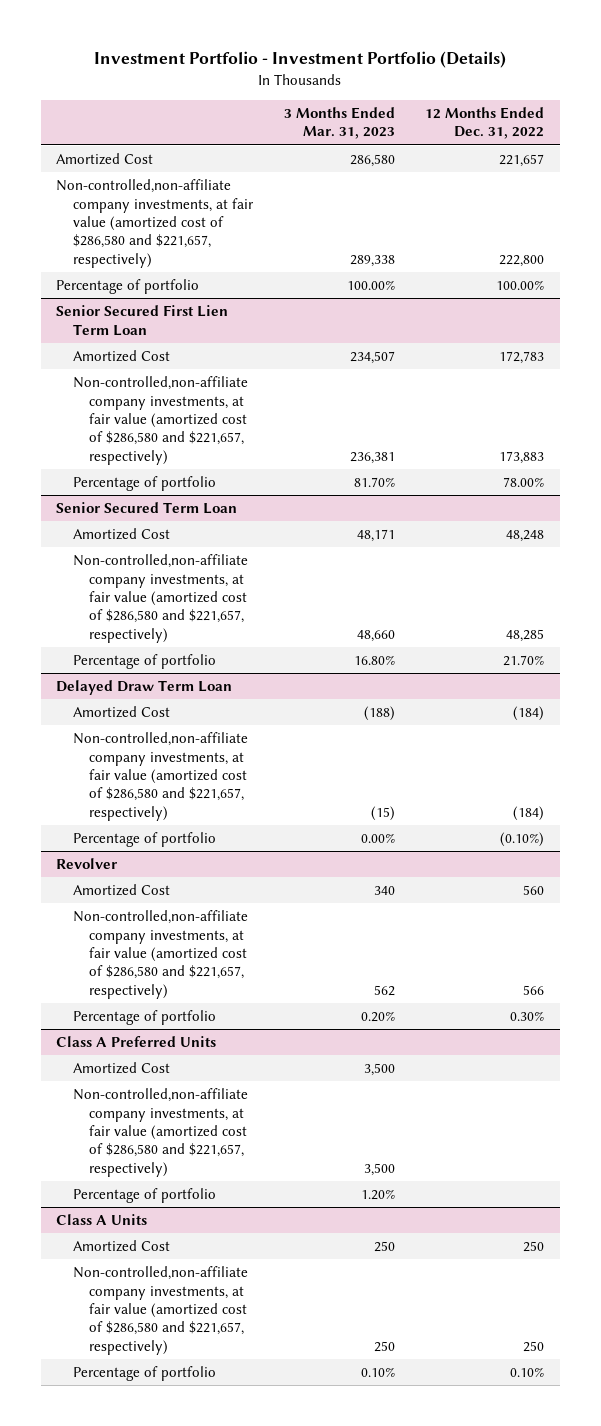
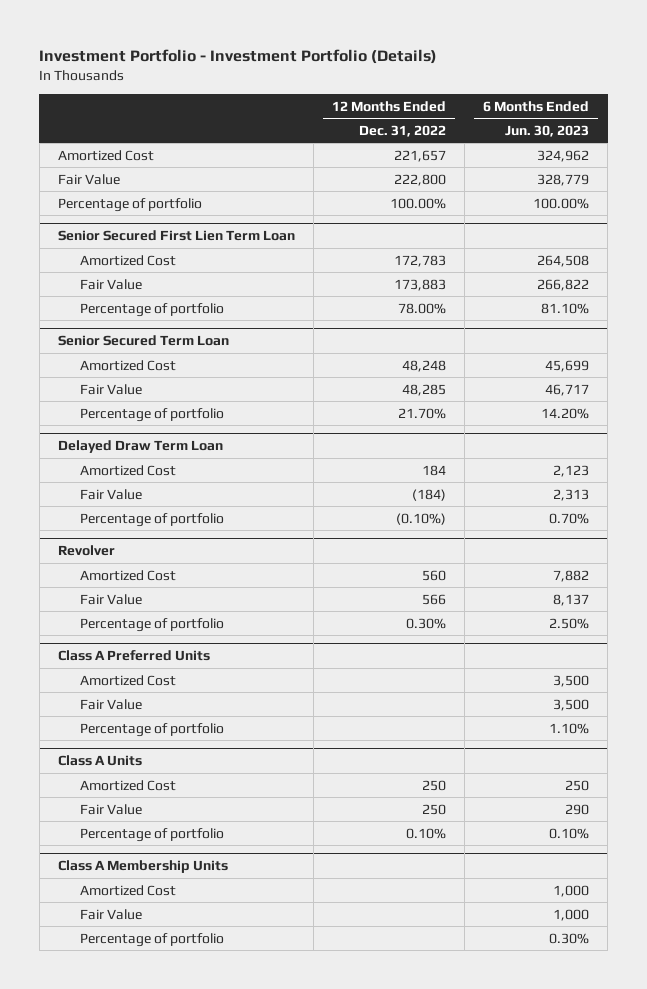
- | 3 Months Ended Mar. 31, 2023 | 12 Months Ended Dec. 31, 2022
+ | 12 Months Ended Dec. 31, 2022 | 6 Months Ended Jun. 30, 2023
- Non-controlled,non-affiliate company investments, at fair value (amortized cost of $286,580 and $221,657, respectively) | 289,338 | 222,800
+ Fair Value | 222,800 | 328,779
@ Senior Secured First Lien Term Loan
- Non-controlled,non-affiliate company investments, at fair value (amortized cost of $286,580 and $221,657, respectively) | 236,381 | 173,883
+ Fair Value | 173,883 | 266,822
@ Senior Secured Term Loan
- Non-controlled,non-affiliate company investments, at fair value (amortized cost of $286,580 and $221,657, respectively) | 48,660 | 48,285
+ Fair Value | 48,285 | 46,717
@ Delayed Draw Term Loan
- Amortized Cost | (188) | (184)
- Non-controlled,non-affiliate company investments, at fair value (amortized cost of $286,580 and $221,657, respectively) | (15) | (184)
+ Amortized Cost | 184 | 2,123
+ Fair Value | (184) | 2,313
@ Revolver
- Non-controlled,non-affiliate company investments, at fair value (amortized cost of $286,580 and $221,657, respectively) | 562 | 566
+ Fair Value | 566 | 8,137
@ Class A Preferred Units
- Non-controlled,non-affiliate company investments, at fair value (amortized cost of $286,580 and $221,657, respectively) | 3,500 |
+ Fair Value | | 3,500
@ Class A Units
- Non-controlled,non-affiliate company investments, at fair value (amortized cost of $286,580 and $221,657, respectively) | 250 | 250
+ Fair Value | 250 | 290
+ Class A Membership Units
+ Amortized Cost | | 1,000
+ Fair Value | | 1,000
+ Percentage of portfolio | | 0.30%

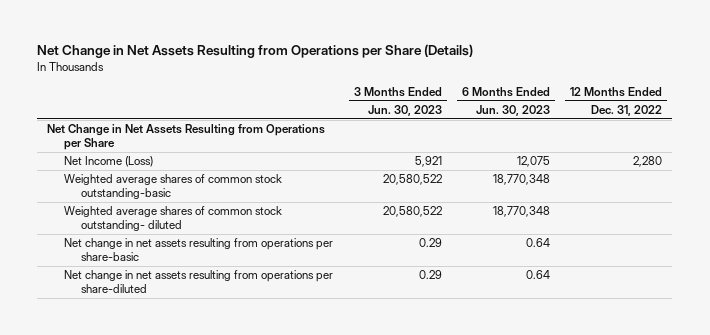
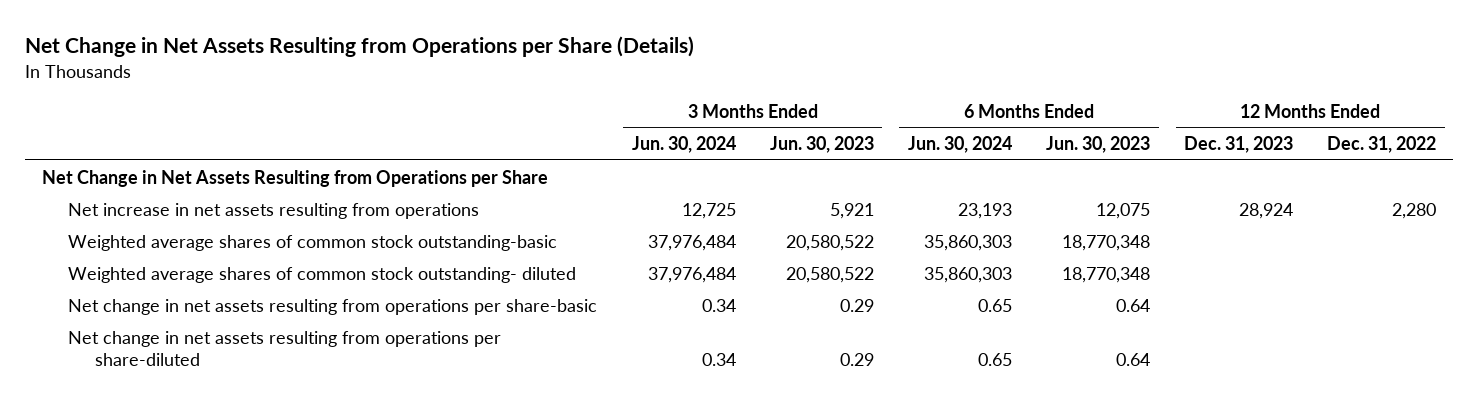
- | 3 Months Ended Jun. 30, 2023 | 6 Months Ended Jun. 30, 2023 | 12 Months Ended Dec. 31, 2022
+ | 3 Months Ended Jun. 30, 2024 | 3 Months Ended Jun. 30, 2023 | 6 Months Ended Jun. 30, 2024 | 6 Months Ended Jun. 30, 2023 | 12 Months Ended Dec. 31, 2023 | 12 Months Ended Dec. 31, 2022
- Net Income (Loss) | 5,921 | 12,075 | 2,280
+ Net increase in net assets resulting from operations | 12,725 | 5,921 | 23,193 | 12,075 | 28,924 | 2,280

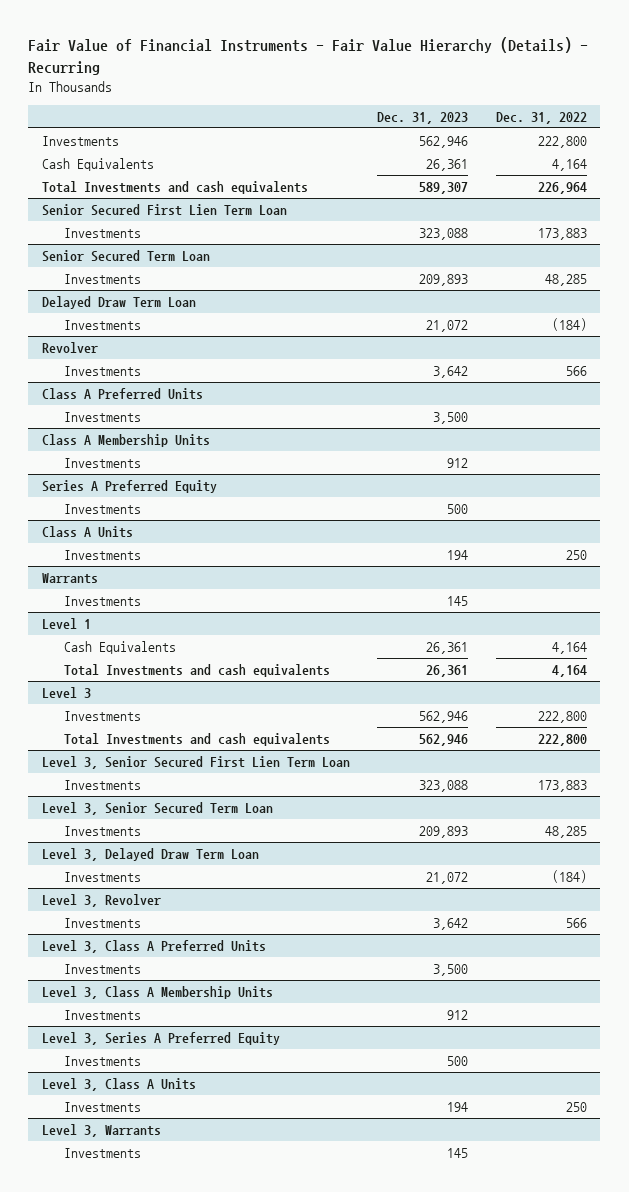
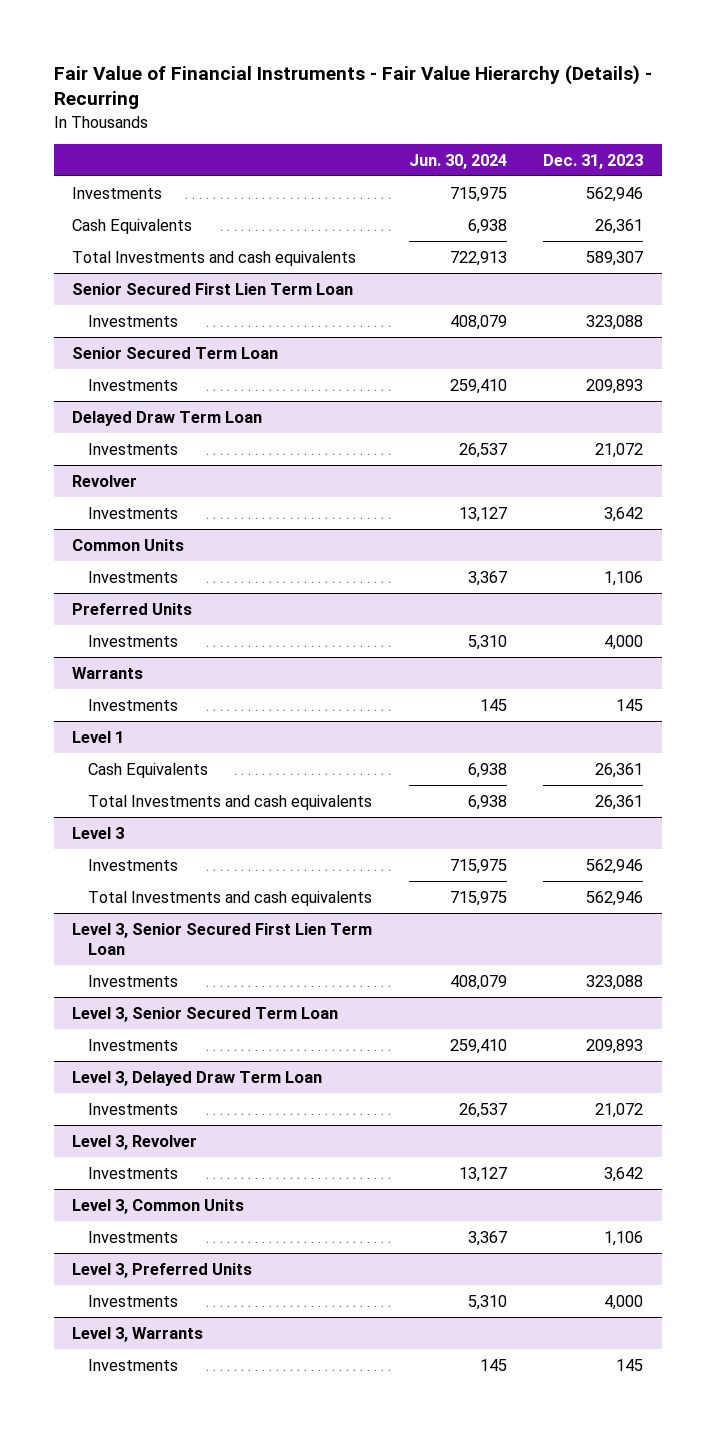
- | Dec. 31, 2023 | Dec. 31, 2022
+ | Jun. 30, 2024 | Dec. 31, 2023
- Class A Preferred Units
- Investments | 3,500 |
- Class A Membership Units
- Investments | 912 |
- Series A Preferred Equity
- Investments | 500 |
- Class A Units
- Investments | 194 | 250
+ Common Units
+ Investments | 3,367 | 1,106
+ Preferred Units
+ Investments | 5,310 | 4,000
- Level 3, Class A Preferred Units
- Investments | 3,500 |
- Level 3, Class A Membership Units
- Investments | 912 |
- Level 3, Series A Preferred Equity
- Investments | 500 |
- Level 3, Class A Units
- Investments | 194 | 250
+ Level 3, Common Units
+ Investments | 3,367 | 1,106
+ Level 3, Preferred Units
+ Investments | 5,310 | 4,000

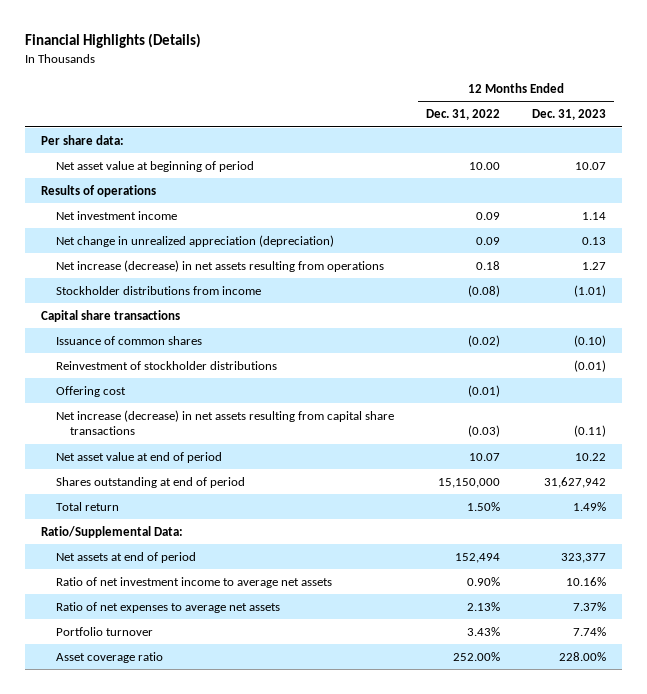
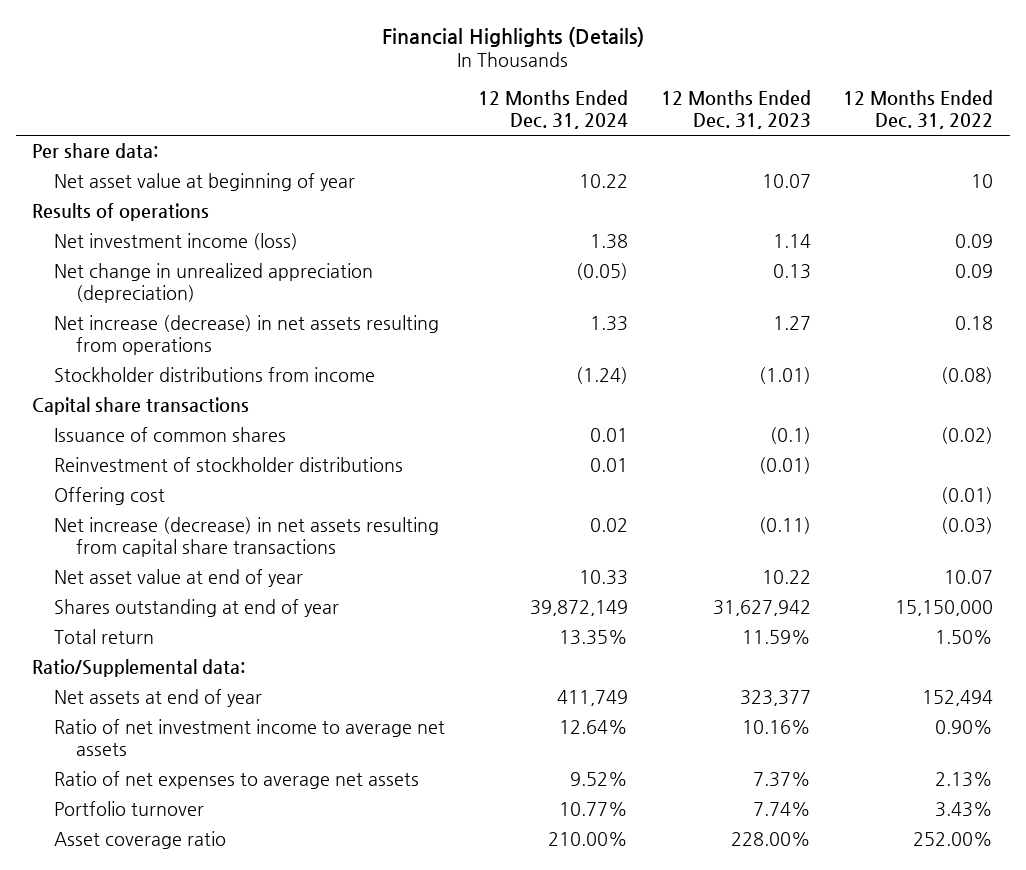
- | 12 Months Ended Dec. 31, 2022 | 12 Months Ended Dec. 31, 2023
+ | 12 Months Ended Dec. 31, 2024 | 12 Months Ended Dec. 31, 2023 | 12 Months Ended Dec. 31, 2022
- Net asset value at beginning of period | 10.00 | 10.07
+ Net asset value at beginning of year | 10.22 | 10.07 | 10
- Net investment income | 0.09 | 1.14
+ Net investment income (loss) | 1.38 | 1.14 | 0.09
- Issuance of common shares | (0.02) | (0.10)
+ Issuance of common shares | 0.01 | (0.1) | (0.02)
- Net asset value at end of period | 10.07 | 10.22
- Shares outstanding at end of period | 15,150,000 | 31,627,942
- Total return | 1.50% | 1.49%
- Ratio/Supplemental Data:
- Net assets at end of period | 152,494 | 323,377
+ Net asset value at end of year | 10.33 | 10.22 | 10.07
+ Shares outstanding at end of year | 39,872,149 | 31,627,942 | 15,150,000
+ Total return | 13.35% | 11.59% | 1.50%
+ Ratio/Supplemental data:
+ Net assets at end of year | 411,749 | 323,377 | 152,494

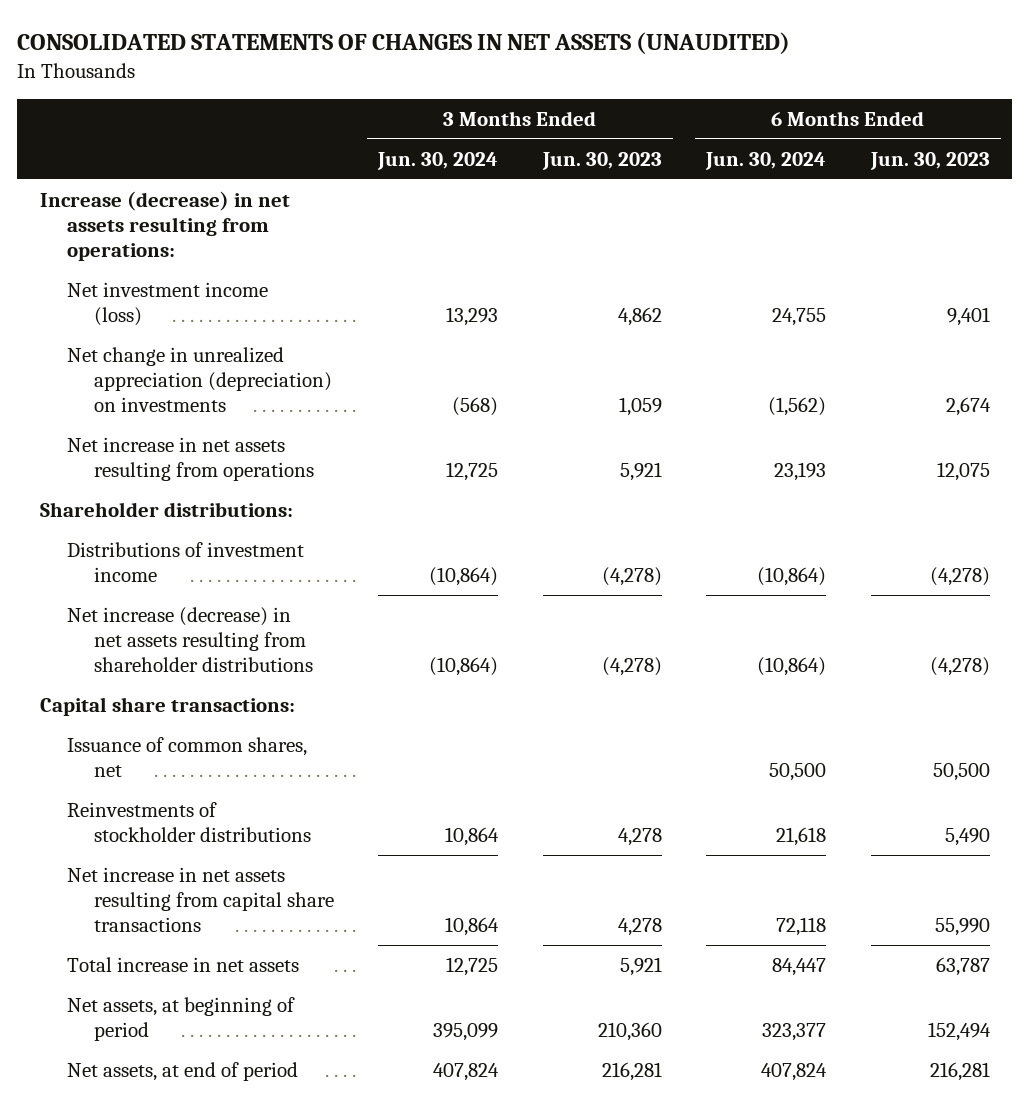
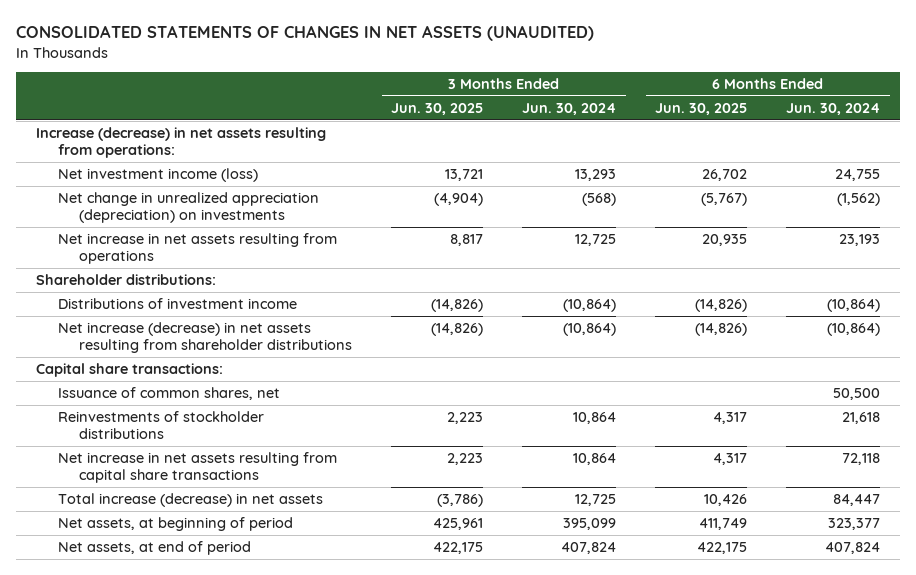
- | 3 Months Ended Jun. 30, 2024 | 3 Months Ended Jun. 30, 2023 | 6 Months Ended Jun. 30, 2024 | 6 Months Ended Jun. 30, 2023
+ | 3 Months Ended Jun. 30, 2025 | 3 Months Ended Jun. 30, 2024 | 6 Months Ended Jun. 30, 2025 | 6 Months Ended Jun. 30, 2024
- Total increase in net assets | 12,725 | 5,921 | 84,447 | 63,787
+ Total increase (decrease) in net assets | (3,786) | 12,725 | 10,426 | 84,447

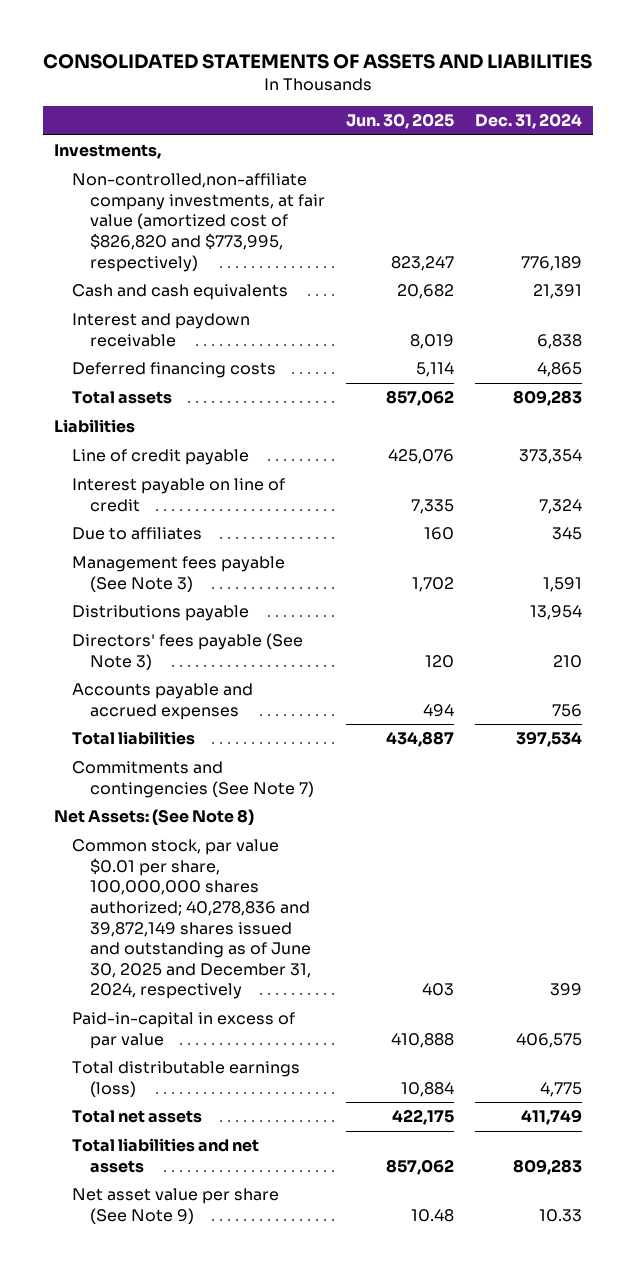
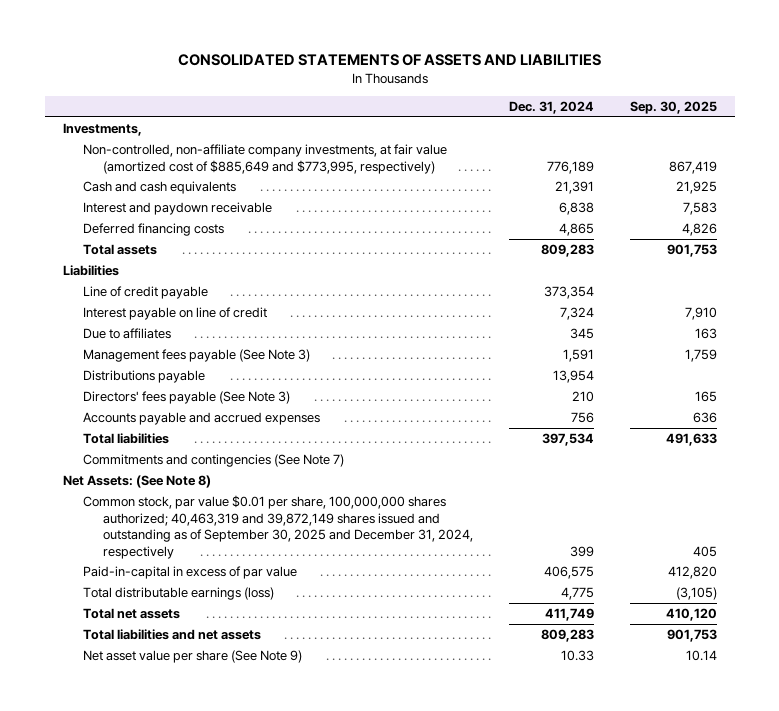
- | Jun. 30, 2025 | Dec. 31, 2024
+ | Dec. 31, 2024 | Sep. 30, 2025
- Non-controlled,non-affiliate company investments, at fair value (amortized cost of $826,820 and $773,995, respectively) | 823,247 | 776,189
+ Non-controlled, non-affiliate company investments, at fair value (amortized cost of $885,649 and $773,995, respectively) | 776,189 | 867,419
- Common stock, par value $0.01 per share, 100,000,000 shares authorized; 40,278,836 and 39,872,149 shares issued and outstanding as of June 30, 2025 and December 31, 2024, respectively | 403 | 399
+ Common stock, par value $0.01 per share, 100,000,000 shares authorized; 40,463,319 and 39,872,149 shares issued and outstanding as of September 30, 2025 and December 31, 2024, respectively | 399 | 405

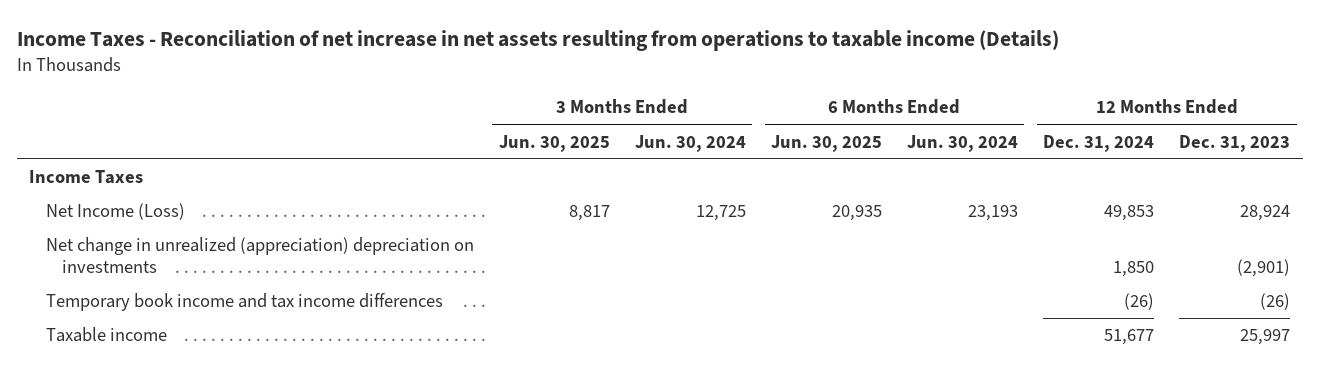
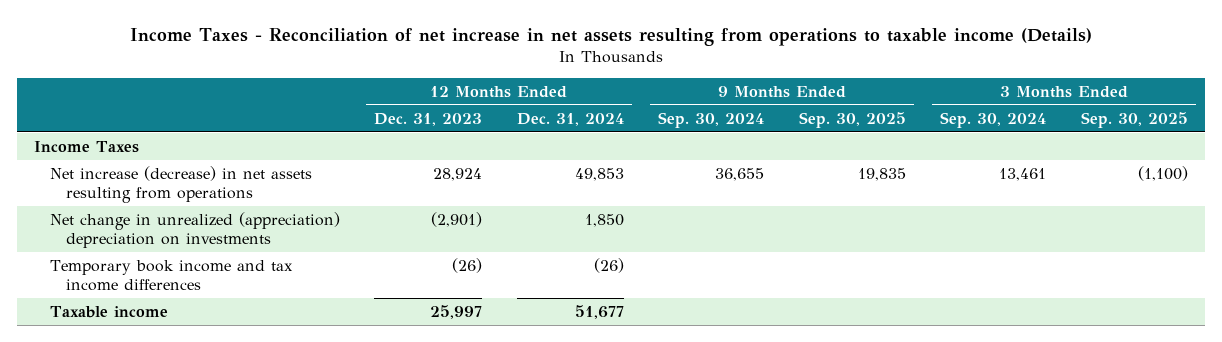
- | 3 Months Ended Jun. 30, 2025 | 3 Months Ended Jun. 30, 2024 | 6 Months Ended Jun. 30, 2025 | 6 Months Ended Jun. 30, 2024 | 12 Months Ended Dec. 31, 2024 | 12 Months Ended Dec. 31, 2023
+ | 12 Months Ended Dec. 31, 2023 | 12 Months Ended Dec. 31, 2024 | 9 Months Ended Sep. 30, 2024 | 9 Months Ended Sep. 30, 2025 | 3 Months Ended Sep. 30, 2024 | 3 Months Ended Sep. 30, 2025
- Net Income (Loss) | 8,817 | 12,725 | 20,935 | 23,193 | 49,853 | 28,924
+ Net increase (decrease) in net assets resulting from operations | 28,924 | 49,853 | 36,655 | 19,835 | 13,461 | (1,100)

